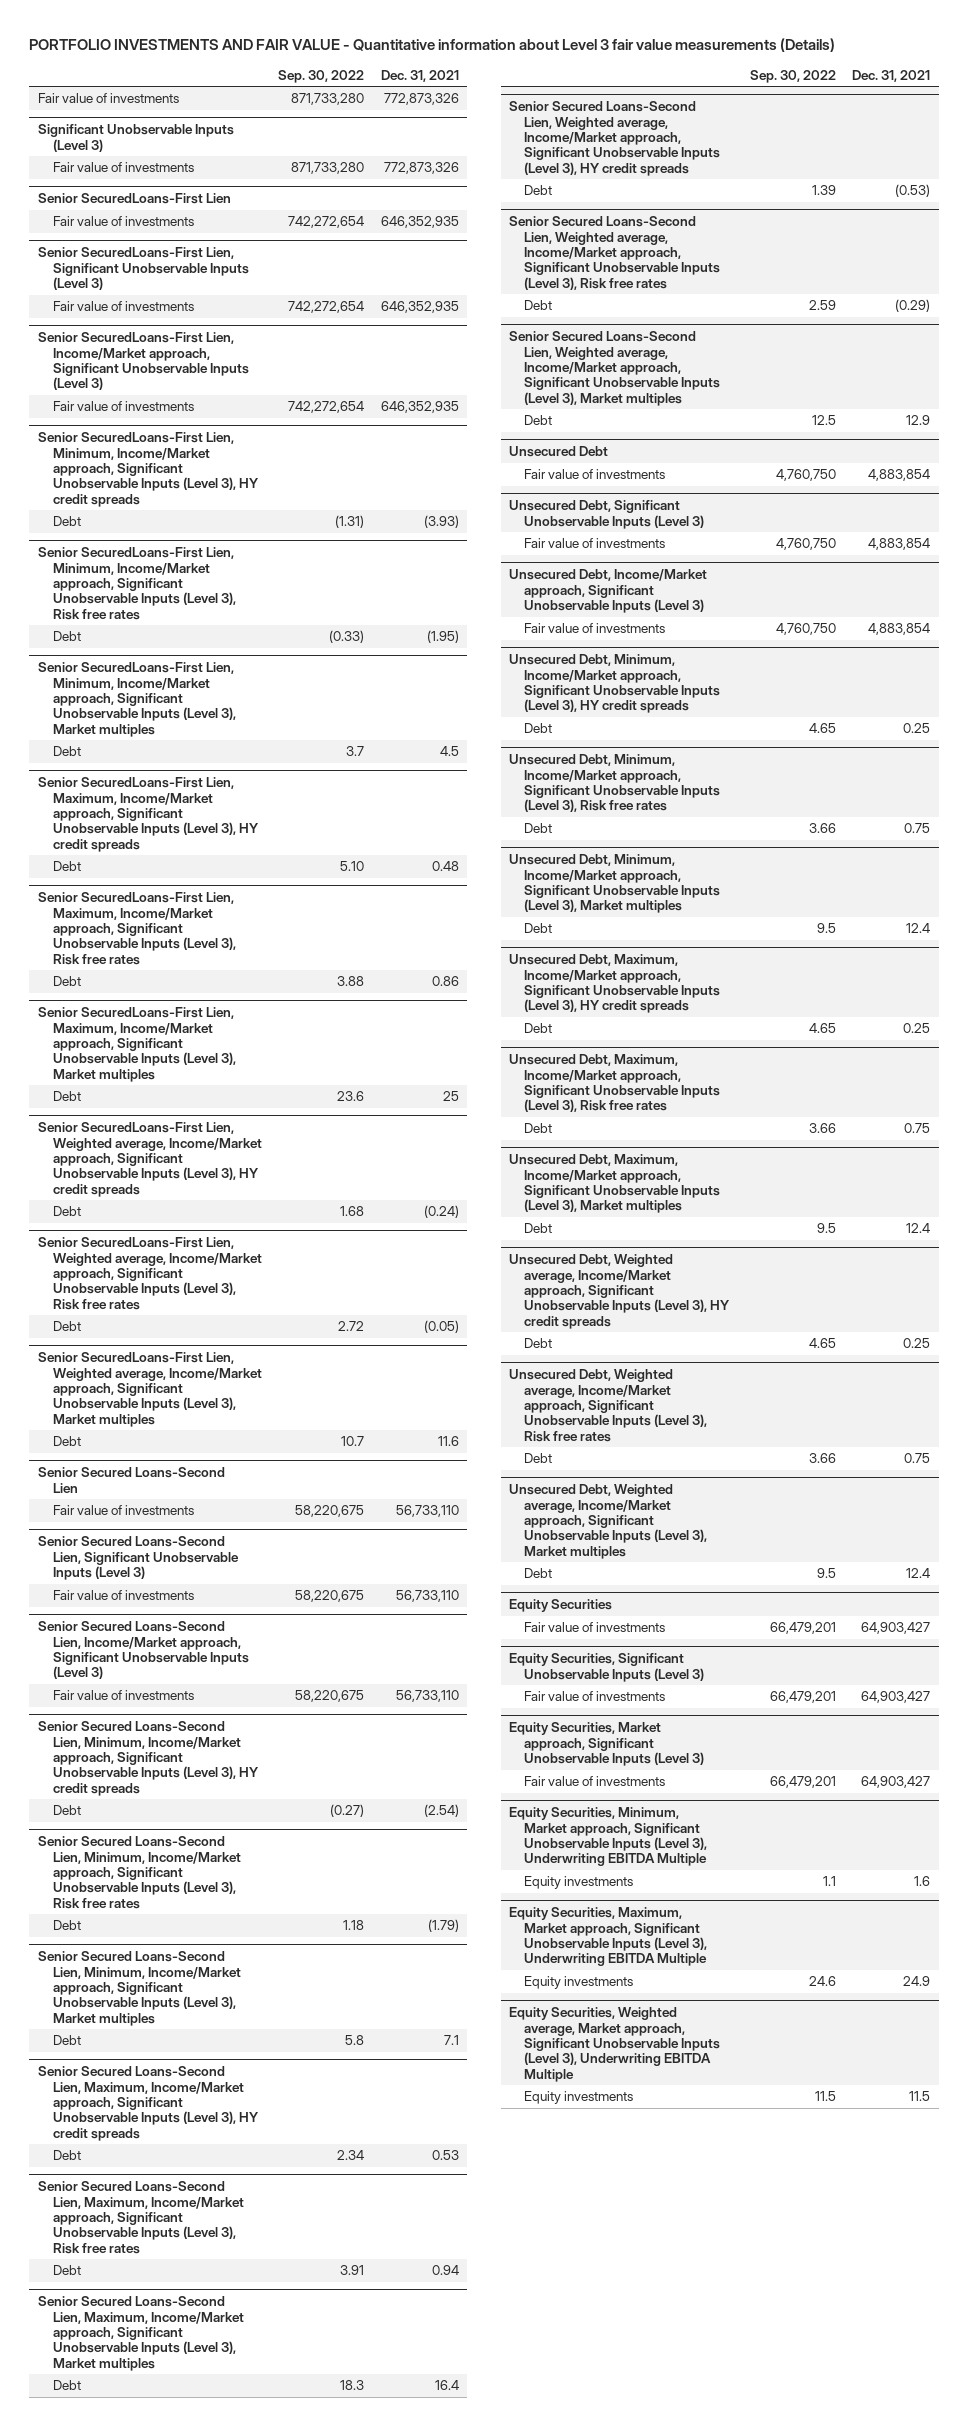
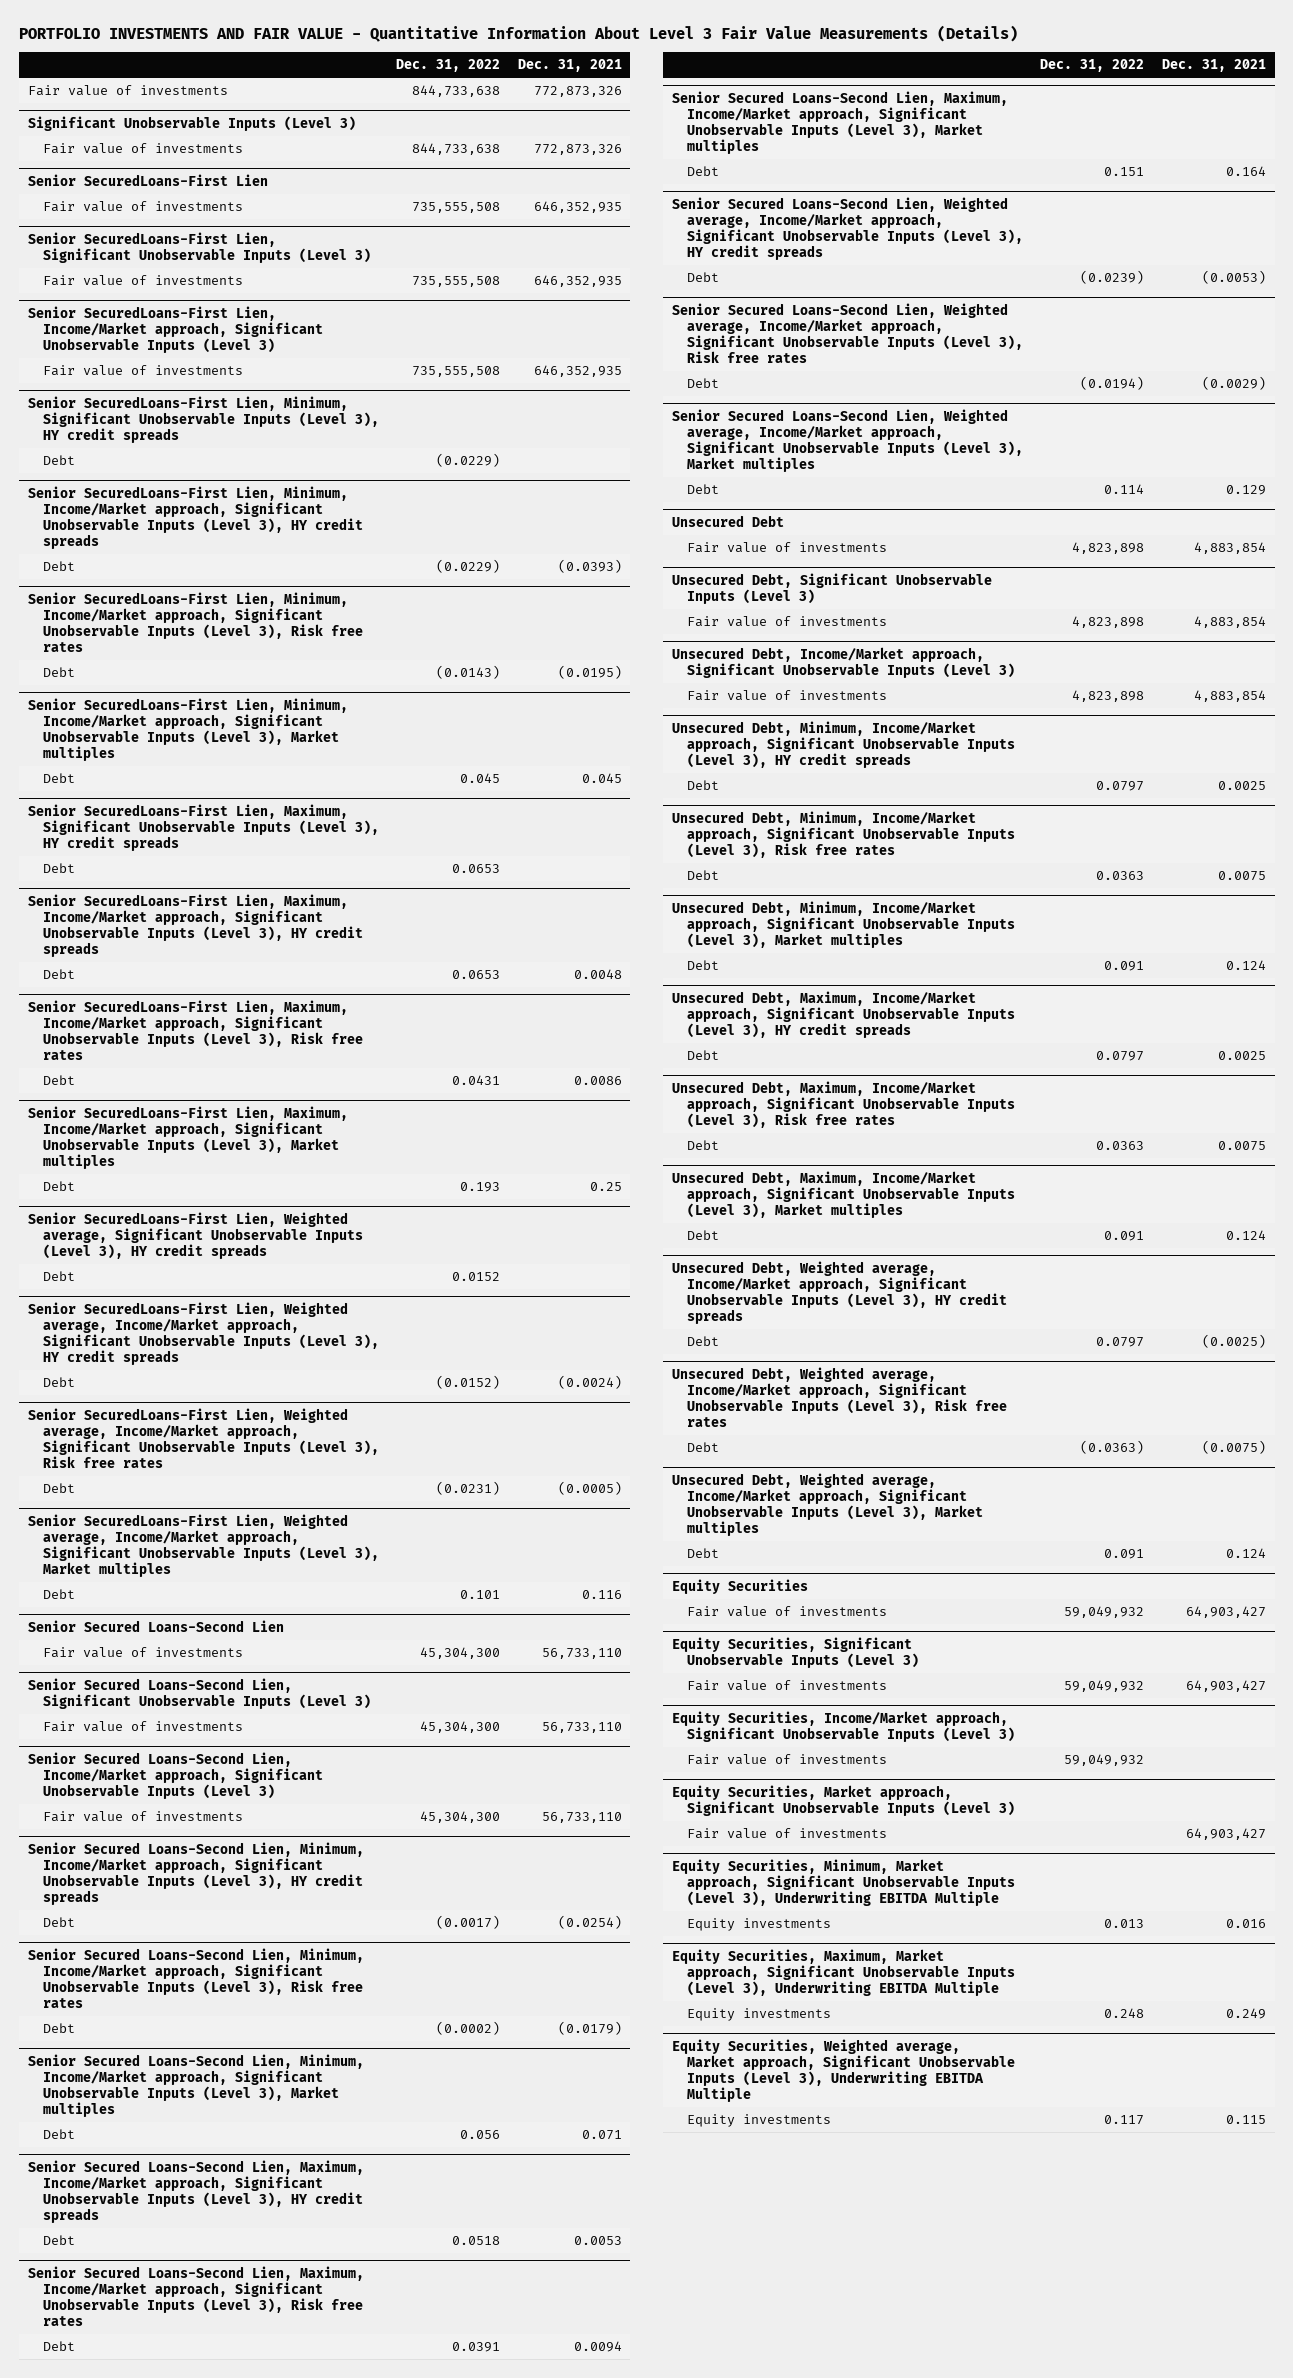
- PORTFOLIO INVESTMENTS AND FAIR VALUE - Quantitative information about Level 3 fair value measurements (Details)
+ PORTFOLIO INVESTMENTS AND FAIR VALUE - Quantitative Information About Level 3 Fair Value Measurements (Details)
- | Sep. 30, 2022 | Dec. 31, 2021
+ | Dec. 31, 2022 | Dec. 31, 2021
+ Senior SecuredLoans-First Lien, Minimum, Significant Unobservable Inputs (Level 3), HY credit spreads
+ Debt | (0.0229) |
@ Senior SecuredLoans-First Lien, Minimum, Income/Market approach, Significant Unobservable Inputs (Level 3), HY credit spreads
- Debt | (1.31) | (3.93)
+ Debt | (0.0229) | (0.0393)
@ Senior SecuredLoans-First Lien, Minimum, Income/Market approach, Significant Unobservable Inputs (Level 3), Risk free rates
- Debt | (0.33) | (1.95)
+ Debt | (0.0143) | (0.0195)
@ Senior SecuredLoans-First Lien, Minimum, Income/Market approach, Significant Unobservable Inputs (Level 3), Market multiples
- Debt | 3.7 | 4.5
+ Debt | 0.045 | 0.045
+ Senior SecuredLoans-First Lien, Maximum, Significant Unobservable Inputs (Level 3), HY credit spreads
+ Debt | 0.0653 |
@ Senior SecuredLoans-First Lien, Maximum, Income/Market approach, Significant Unobservable Inputs (Level 3), HY credit spreads
- Debt | 5.10 | 0.48
+ Debt | 0.0653 | 0.0048
@ Senior SecuredLoans-First Lien, Maximum, Income/Market approach, Significant Unobservable Inputs (Level 3), Risk free rates
- Debt | 3.88 | 0.86
+ Debt | 0.0431 | 0.0086
@ Senior SecuredLoans-First Lien, Maximum, Income/Market approach, Significant Unobservable Inputs (Level 3), Market multiples
- Debt | 23.6 | 25
+ Debt | 0.193 | 0.25
+ Senior SecuredLoans-First Lien, Weighted average, Significant Unobservable Inputs (Level 3), HY credit spreads
+ Debt | 0.0152 |
@ Senior SecuredLoans-First Lien, Weighted average, Income/Market approach, Significant Unobservable Inputs (Level 3), HY credit spreads
- Debt | 1.68 | (0.24)
+ Debt | (0.0152) | (0.0024)
@ Senior SecuredLoans-First Lien, Weighted average, Income/Market approach, Significant Unobservable Inputs (Level 3), Risk free rates
- Debt | 2.72 | (0.05)
+ Debt | (0.0231) | (0.0005)
@ Senior SecuredLoans-First Lien, Weighted average, Income/Market approach, Significant Unobservable Inputs (Level 3), Market multiples
- Debt | 10.7 | 11.6
+ Debt | 0.101 | 0.116
@ Senior Secured Loans-Second Lien, Minimum, Income/Market approach, Significant Unobservable Inputs (Level 3), HY credit spreads
- Debt | (0.27) | (2.54)
+ Debt | (0.0017) | (0.0254)
@ Senior Secured Loans-Second Lien, Minimum, Income/Market approach, Significant Unobservable Inputs (Level 3), Risk free rates
- Debt | 1.18 | (1.79)
+ Debt | (0.0002) | (0.0179)
@ Senior Secured Loans-Second Lien, Minimum, Income/Market approach, Significant Unobservable Inputs (Level 3), Market multiples
- Debt | 5.8 | 7.1
+ Debt | 0.056 | 0.071
@ Senior Secured Loans-Second Lien, Maximum, Income/Market approach, Significant Unobservable Inputs (Level 3), HY credit spreads
- Debt | 2.34 | 0.53
+ Debt | 0.0518 | 0.0053
@ Senior Secured Loans-Second Lien, Maximum, Income/Market approach, Significant Unobservable Inputs (Level 3), Risk free rates
- Debt | 3.91 | 0.94
+ Debt | 0.0391 | 0.0094
@ Senior Secured Loans-Second Lien, Maximum, Income/Market approach, Significant Unobservable Inputs (Level 3), Market multiples
- Debt | 18.3 | 16.4
+ Debt | 0.151 | 0.164
@ Senior Secured Loans-Second Lien, Weighted average, Income/Market approach, Significant Unobservable Inputs (Level 3), HY credit spreads
- Debt | 1.39 | (0.53)
+ Debt | (0.0239) | (0.0053)
@ Senior Secured Loans-Second Lien, Weighted average, Income/Market approach, Significant Unobservable Inputs (Level 3), Risk free rates
- Debt | 2.59 | (0.29)
+ Debt | (0.0194) | (0.0029)
@ Senior Secured Loans-Second Lien, Weighted average, Income/Market approach, Significant Unobservable Inputs (Level 3), Market multiples
- Debt | 12.5 | 12.9
+ Debt | 0.114 | 0.129
@ Unsecured Debt, Minimum, Income/Market approach, Significant Unobservable Inputs (Level 3), HY credit spreads
- Debt | 4.65 | 0.25
+ Debt | 0.0797 | 0.0025
@ Unsecured Debt, Minimum, Income/Market approach, Significant Unobservable Inputs (Level 3), Risk free rates
- Debt | 3.66 | 0.75
+ Debt | 0.0363 | 0.0075
@ Unsecured Debt, Minimum, Income/Market approach, Significant Unobservable Inputs (Level 3), Market multiples
- Debt | 9.5 | 12.4
+ Debt | 0.091 | 0.124
@ Unsecured Debt, Maximum, Income/Market approach, Significant Unobservable Inputs (Level 3), HY credit spreads
- Debt | 4.65 | 0.25
+ Debt | 0.0797 | 0.0025
@ Unsecured Debt, Maximum, Income/Market approach, Significant Unobservable Inputs (Level 3), Risk free rates
- Debt | 3.66 | 0.75
+ Debt | 0.0363 | 0.0075
@ Unsecured Debt, Maximum, Income/Market approach, Significant Unobservable Inputs (Level 3), Market multiples
- Debt | 9.5 | 12.4
+ Debt | 0.091 | 0.124
@ Unsecured Debt, Weighted average, Income/Market approach, Significant Unobservable Inputs (Level 3), HY credit spreads
- Debt | 4.65 | 0.25
+ Debt | 0.0797 | (0.0025)
@ Unsecured Debt, Weighted average, Income/Market approach, Significant Unobservable Inputs (Level 3), Risk free rates
- Debt | 3.66 | 0.75
+ Debt | (0.0363) | (0.0075)
@ Unsecured Debt, Weighted average, Income/Market approach, Significant Unobservable Inputs (Level 3), Market multiples
- Debt | 9.5 | 12.4
+ Debt | 0.091 | 0.124
+ Equity Securities, Income/Market approach, Significant Unobservable Inputs (Level 3)
+ Fair value of investments | 59,049,932 |
@ Equity Securities, Minimum, Market approach, Significant Unobservable Inputs (Level 3), Underwriting EBITDA Multiple
- Equity investments | 1.1 | 1.6
+ Equity investments | 0.013 | 0.016
@ Equity Securities, Maximum, Market approach, Significant Unobservable Inputs (Level 3), Underwriting EBITDA Multiple
- Equity investments | 24.6 | 24.9
+ Equity investments | 0.248 | 0.249
@ Equity Securities, Weighted average, Market approach, Significant Unobservable Inputs (Level 3), Underwriting EBITDA Multiple
- Equity investments | 11.5 | 11.5
+ Equity investments | 0.117 | 0.115

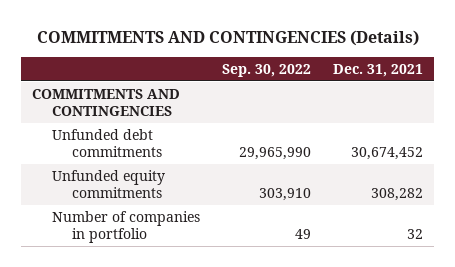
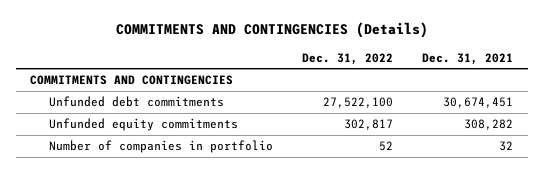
- | Sep. 30, 2022 | Dec. 31, 2021
+ | Dec. 31, 2022 | Dec. 31, 2021
- Unfunded debt commitments | 29,965,990 | 30,674,452
+ Unfunded debt commitments | 27,522,100 | 30,674,451

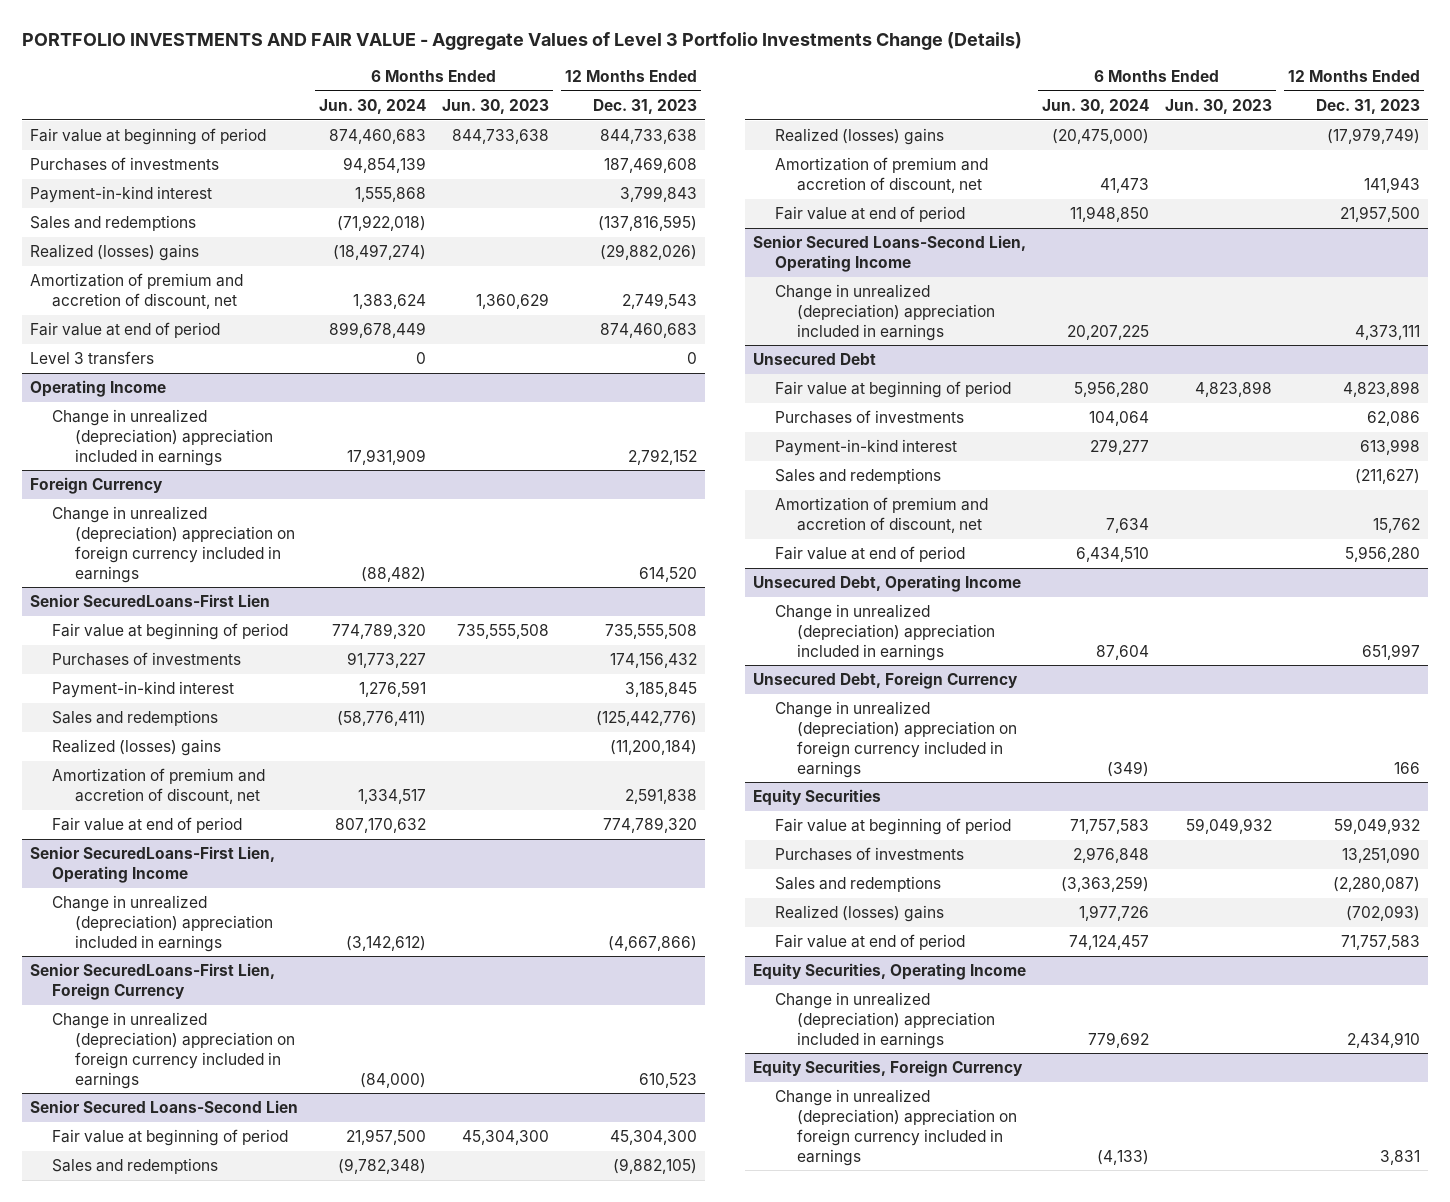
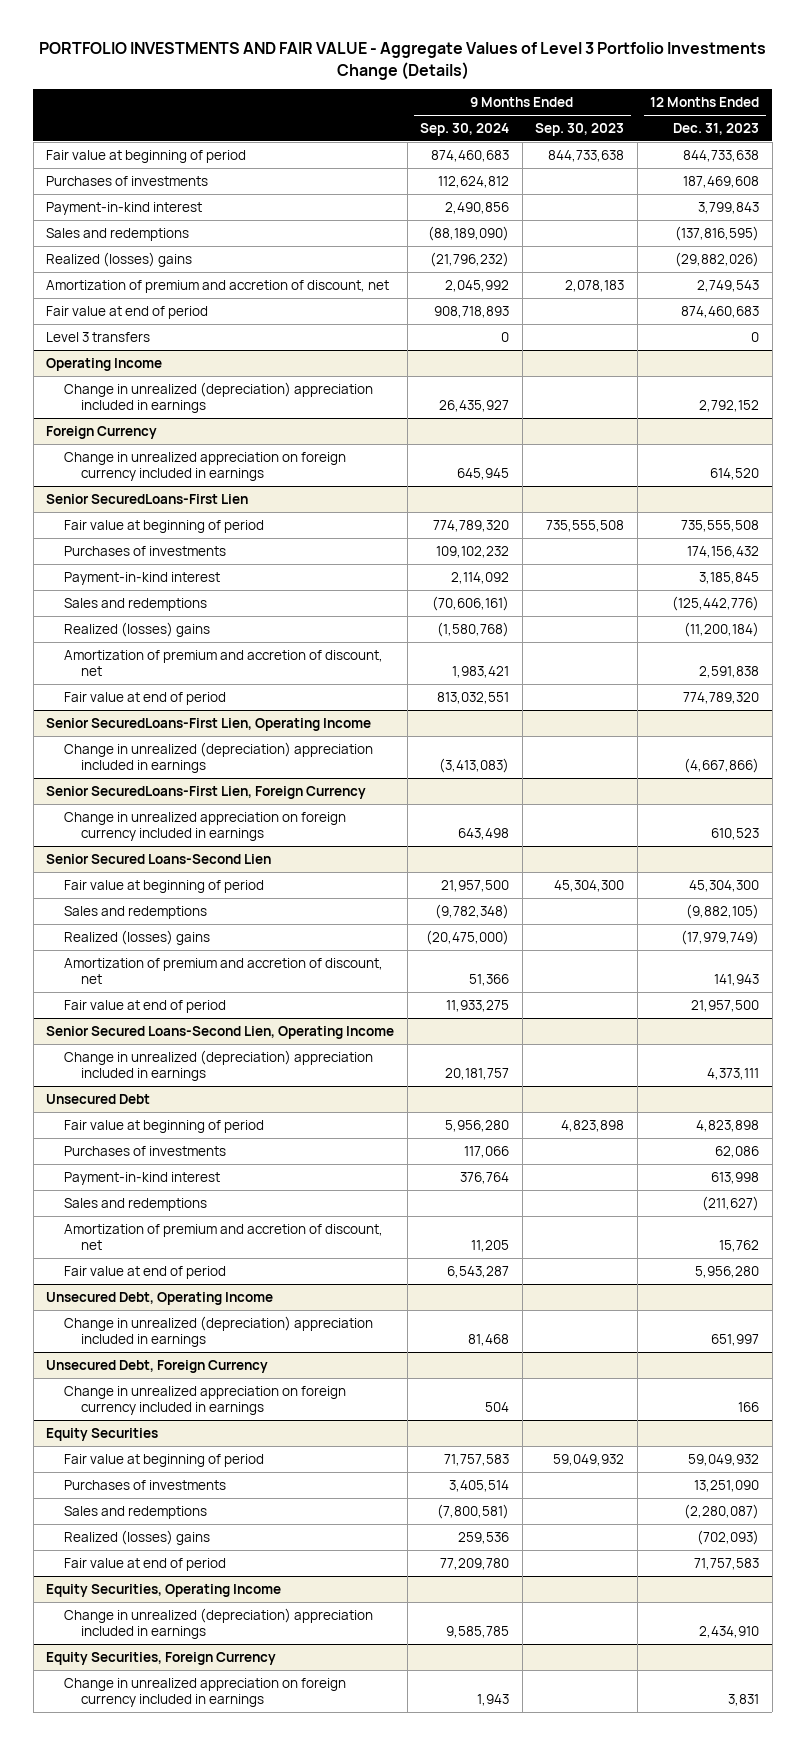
- | 6 Months Ended Jun. 30, 2024 | 6 Months Ended Jun. 30, 2023 | 12 Months Ended Dec. 31, 2023
+ | 9 Months Ended Sep. 30, 2024 | 9 Months Ended Sep. 30, 2023 | 12 Months Ended Dec. 31, 2023
@ Foreign Currency
- Change in unrealized (depreciation) appreciation on foreign currency included in earnings | (88,482) | | 614,520
+ Change in unrealized appreciation on foreign currency included in earnings | 645,945 | | 614,520
@ Senior SecuredLoans-First Lien, Foreign Currency
- Change in unrealized (depreciation) appreciation on foreign currency included in earnings | (84,000) | | 610,523
+ Change in unrealized appreciation on foreign currency included in earnings | 643,498 | | 610,523
@ Unsecured Debt, Foreign Currency
- Change in unrealized (depreciation) appreciation on foreign currency included in earnings | (349) | | 166
+ Change in unrealized appreciation on foreign currency included in earnings | 504 | | 166
@ Equity Securities, Foreign Currency
- Change in unrealized (depreciation) appreciation on foreign currency included in earnings | (4,133) | | 3,831
+ Change in unrealized appreciation on foreign currency included in earnings | 1,943 | | 3,831

